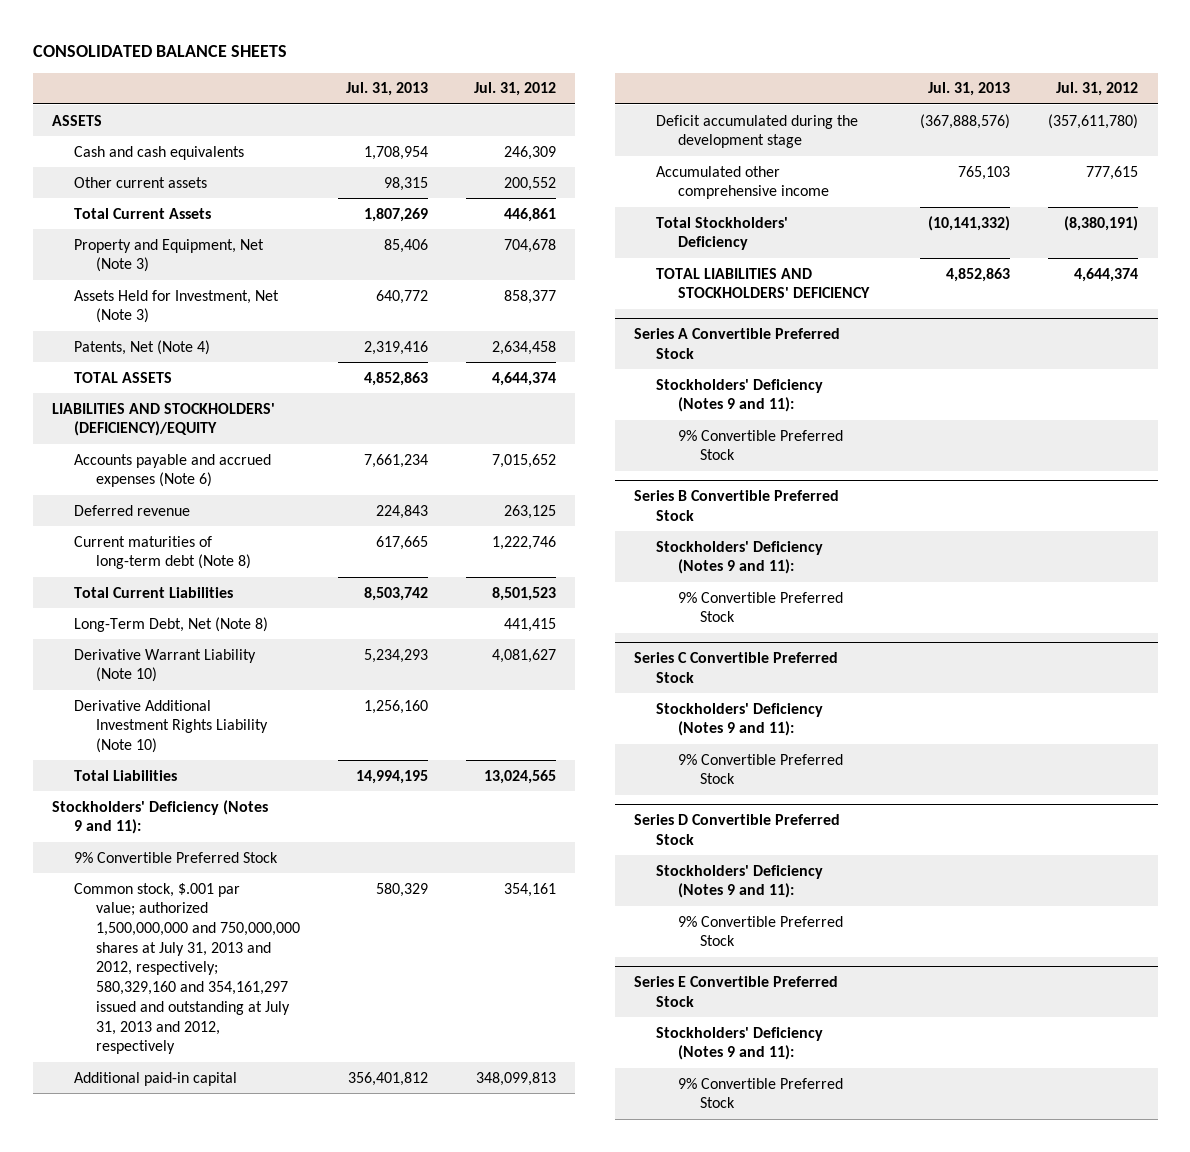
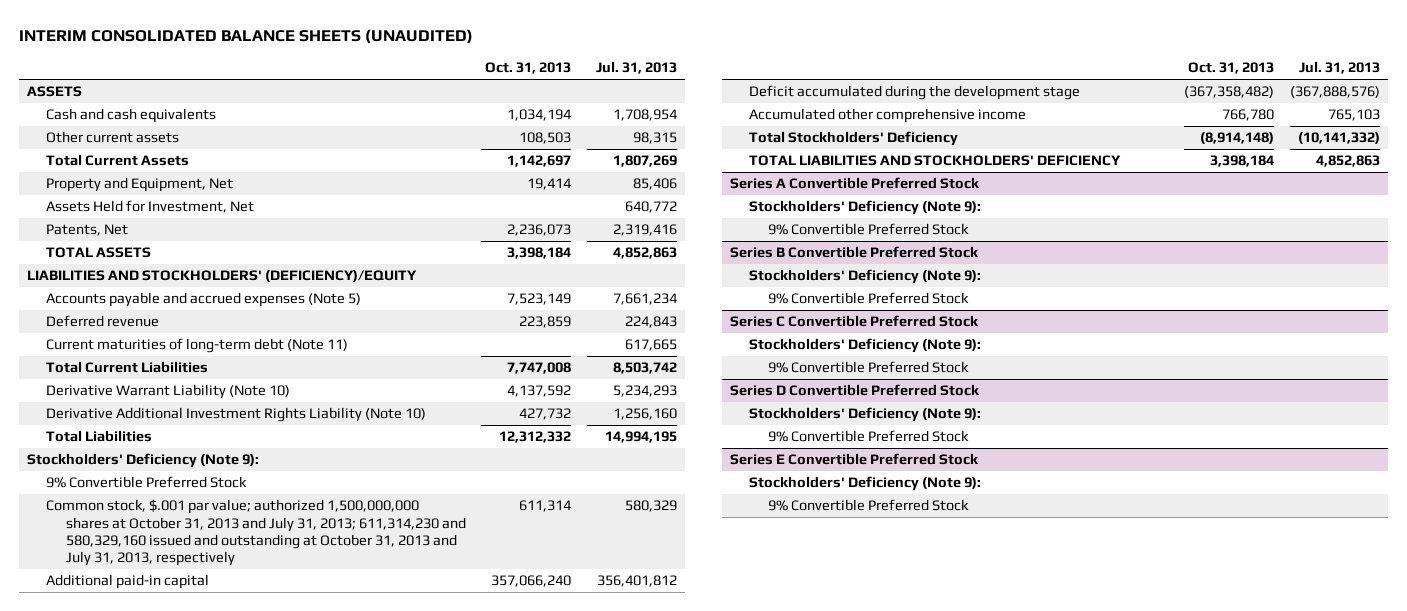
- CONSOLIDATED BALANCE SHEETS
+ INTERIM CONSOLIDATED BALANCE SHEETS (UNAUDITED)
- | Jul. 31, 2013 | Jul. 31, 2012
+ | Oct. 31, 2013 | Jul. 31, 2013
- Property and Equipment, Net (Note 3) | 85,406 | 704,678
- Assets Held for Investment, Net (Note 3) | 640,772 | 858,377
- Patents, Net (Note 4) | 2,319,416 | 2,634,458
+ Property and Equipment, Net | 19,414 | 85,406
+ Assets Held for Investment, Net | | 640,772
+ Patents, Net | 2,236,073 | 2,319,416
- Accounts payable and accrued expenses (Note 6) | 7,661,234 | 7,015,652
+ Accounts payable and accrued expenses (Note 5) | 7,523,149 | 7,661,234
- Current maturities of long-term debt (Note 8) | 617,665 | 1,222,746
+ Current maturities of long-term debt (Note 11) | | 617,665
- Long-Term Debt, Net (Note 8) | | 441,415
- Stockholders' Deficiency (Notes 9 and 11):
+ Stockholders' Deficiency (Note 9):
- Common stock, $.001 par value; authorized 1,500,000,000 and 750,000,000 shares at July 31, 2013 and 2012, respectively; 580,329,160 and 354,161,297 issued and outstanding at July 31, 2013 and 2012, respectively | 580,329 | 354,161
+ Common stock, $.001 par value; authorized 1,500,000,000 shares at October 31, 2013 and July 31, 2013; 611,314,230 and 580,329,160 issued and outstanding at October 31, 2013 and July 31, 2013, respectively | 611,314 | 580,329
@ Series A Convertible Preferred Stock
- Stockholders' Deficiency (Notes 9 and 11):
+ Stockholders' Deficiency (Note 9):
@ Series B Convertible Preferred Stock
- Stockholders' Deficiency (Notes 9 and 11):
+ Stockholders' Deficiency (Note 9):
@ Series C Convertible Preferred Stock
- Stockholders' Deficiency (Notes 9 and 11):
+ Stockholders' Deficiency (Note 9):
@ Series D Convertible Preferred Stock
- Stockholders' Deficiency (Notes 9 and 11):
+ Stockholders' Deficiency (Note 9):
@ Series E Convertible Preferred Stock
- Stockholders' Deficiency (Notes 9 and 11):
+ Stockholders' Deficiency (Note 9):

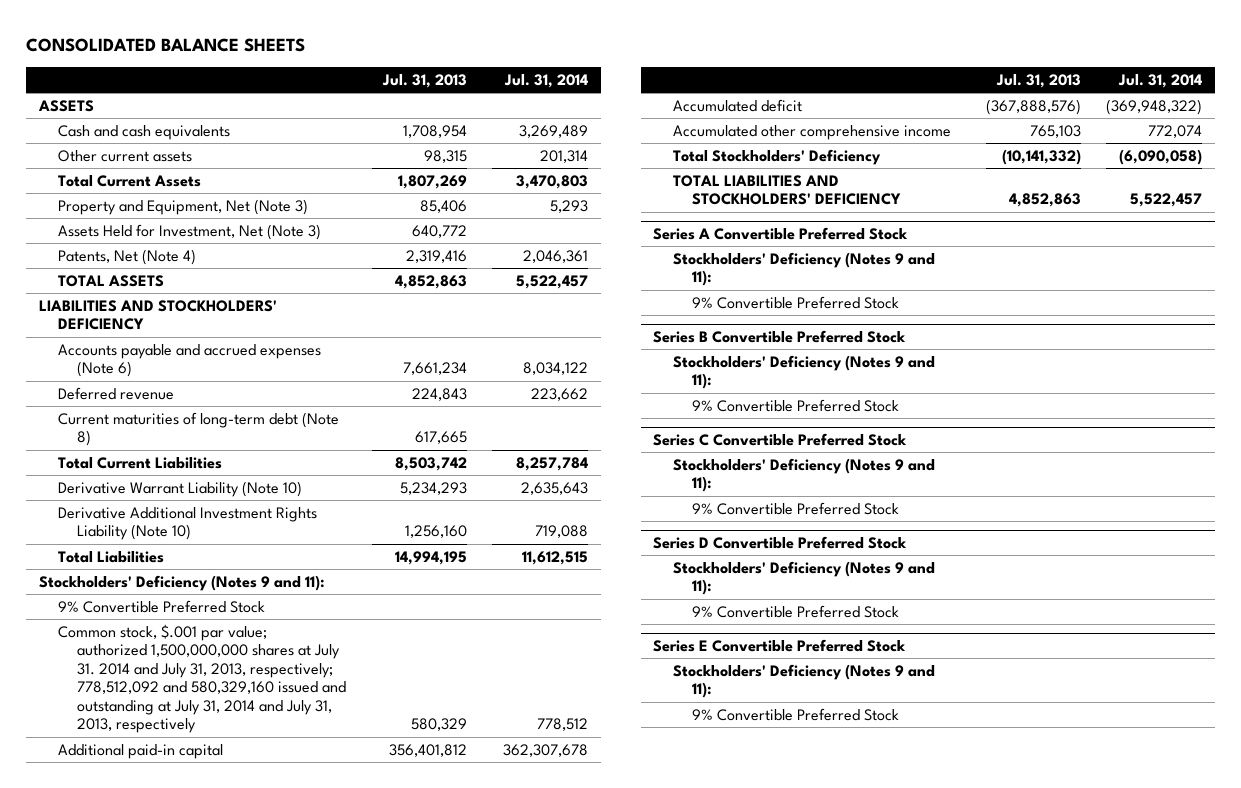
- INTERIM CONSOLIDATED BALANCE SHEETS (UNAUDITED)
+ CONSOLIDATED BALANCE SHEETS
- | Oct. 31, 2013 | Jul. 31, 2013
+ | Jul. 31, 2013 | Jul. 31, 2014
- Property and Equipment, Net | 19,414 | 85,406
- Assets Held for Investment, Net | | 640,772
- Patents, Net | 2,236,073 | 2,319,416
+ Property and Equipment, Net (Note 3) | 85,406 | 5,293
+ Assets Held for Investment, Net (Note 3) | 640,772 |
+ Patents, Net (Note 4) | 2,319,416 | 2,046,361
- LIABILITIES AND STOCKHOLDERS' (DEFICIENCY)/EQUITY
- Accounts payable and accrued expenses (Note 5) | 7,523,149 | 7,661,234
+ LIABILITIES AND STOCKHOLDERS' DEFICIENCY
+ Accounts payable and accrued expenses (Note 6) | 7,661,234 | 8,034,122
- Current maturities of long-term debt (Note 11) | | 617,665
+ Current maturities of long-term debt (Note 8) | 617,665 |
- Stockholders' Deficiency (Note 9):
+ Stockholders' Deficiency (Notes 9 and 11):
- Common stock, $.001 par value; authorized 1,500,000,000 shares at October 31, 2013 and July 31, 2013; 611,314,230 and 580,329,160 issued and outstanding at October 31, 2013 and July 31, 2013, respectively | 611,314 | 580,329
+ Common stock, $.001 par value; authorized 1,500,000,000 shares at July 31. 2014 and July 31, 2013, respectively; 778,512,092 and 580,329,160 issued and outstanding at July 31, 2014 and July 31, 2013, respectively | 580,329 | 778,512
- Deficit accumulated during the development stage | (367,358,482) | (367,888,576)
+ Accumulated deficit | (367,888,576) | (369,948,322)
@ Series A Convertible Preferred Stock
- Stockholders' Deficiency (Note 9):
+ Stockholders' Deficiency (Notes 9 and 11):
@ Series B Convertible Preferred Stock
- Stockholders' Deficiency (Note 9):
+ Stockholders' Deficiency (Notes 9 and 11):
@ Series C Convertible Preferred Stock
- Stockholders' Deficiency (Note 9):
+ Stockholders' Deficiency (Notes 9 and 11):
@ Series D Convertible Preferred Stock
- Stockholders' Deficiency (Note 9):
+ Stockholders' Deficiency (Notes 9 and 11):
@ Series E Convertible Preferred Stock
- Stockholders' Deficiency (Note 9):
+ Stockholders' Deficiency (Notes 9 and 11):

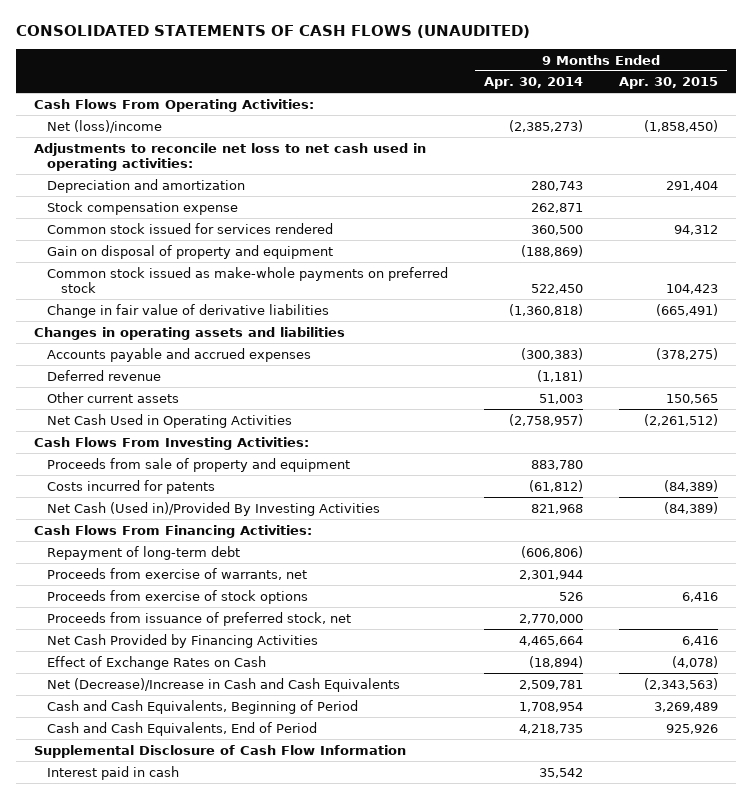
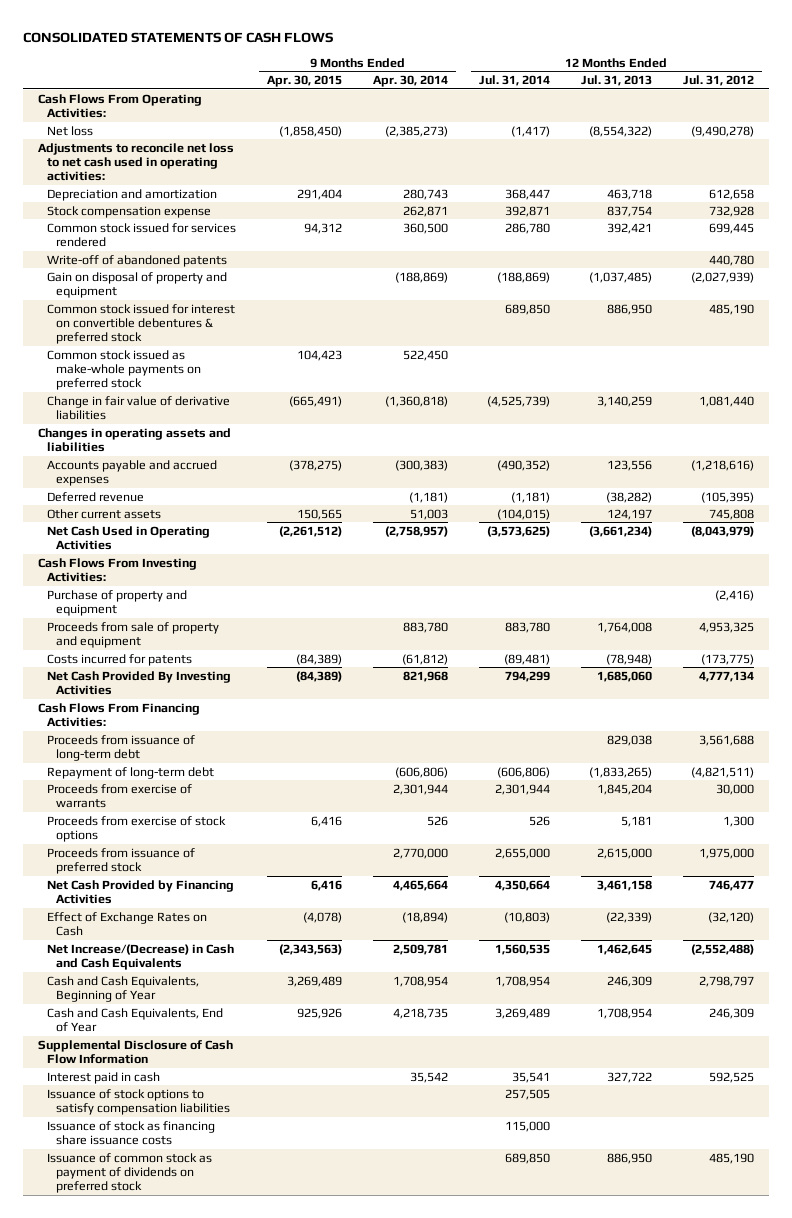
- CONSOLIDATED STATEMENTS OF CASH FLOWS (UNAUDITED)
+ CONSOLIDATED STATEMENTS OF CASH FLOWS
- | 9 Months Ended Apr. 30, 2014 | 9 Months Ended Apr. 30, 2015
+ | 9 Months Ended Apr. 30, 2015 | 9 Months Ended Apr. 30, 2014 | 12 Months Ended Jul. 31, 2014 | 12 Months Ended Jul. 31, 2013 | 12 Months Ended Jul. 31, 2012
- Net (loss)/income | (2,385,273) | (1,858,450)
+ Net loss | (1,858,450) | (2,385,273) | (1,417) | (8,554,322) | (9,490,278)
+ Write-off of abandoned patents | | | | | 440,780
+ Common stock issued for interest on convertible debentures & preferred stock | | | 689,850 | 886,950 | 485,190
+ Purchase of property and equipment | | | | | (2,416)
- Net Cash (Used in)/Provided By Investing Activities | 821,968 | (84,389)
+ Net Cash Provided By Investing Activities | (84,389) | 821,968 | 794,299 | 1,685,060 | 4,777,134
+ Proceeds from issuance of long-term debt | | | | 829,038 | 3,561,688
- Proceeds from exercise of warrants, net | 2,301,944 |
+ Proceeds from exercise of warrants | | 2,301,944 | 2,301,944 | 1,845,204 | 30,000
- Proceeds from issuance of preferred stock, net | 2,770,000 |
+ Proceeds from issuance of preferred stock | | 2,770,000 | 2,655,000 | 2,615,000 | 1,975,000
- Net (Decrease)/Increase in Cash and Cash Equivalents | 2,509,781 | (2,343,563)
- Cash and Cash Equivalents, Beginning of Period | 1,708,954 | 3,269,489
- Cash and Cash Equivalents, End of Period | 4,218,735 | 925,926
+ Net Increase/(Decrease) in Cash and Cash Equivalents | (2,343,563) | 2,509,781 | 1,560,535 | 1,462,645 | (2,552,488)
+ Cash and Cash Equivalents, Beginning of Year | 3,269,489 | 1,708,954 | 1,708,954 | 246,309 | 2,798,797
+ Cash and Cash Equivalents, End of Year | 925,926 | 4,218,735 | 3,269,489 | 1,708,954 | 246,309
+ Issuance of stock options to satisfy compensation liabilities | | | 257,505 | |
+ Issuance of stock as financing share issuance costs | | | 115,000 | |
+ Issuance of common stock as payment of dividends on preferred stock | | | 689,850 | 886,950 | 485,190

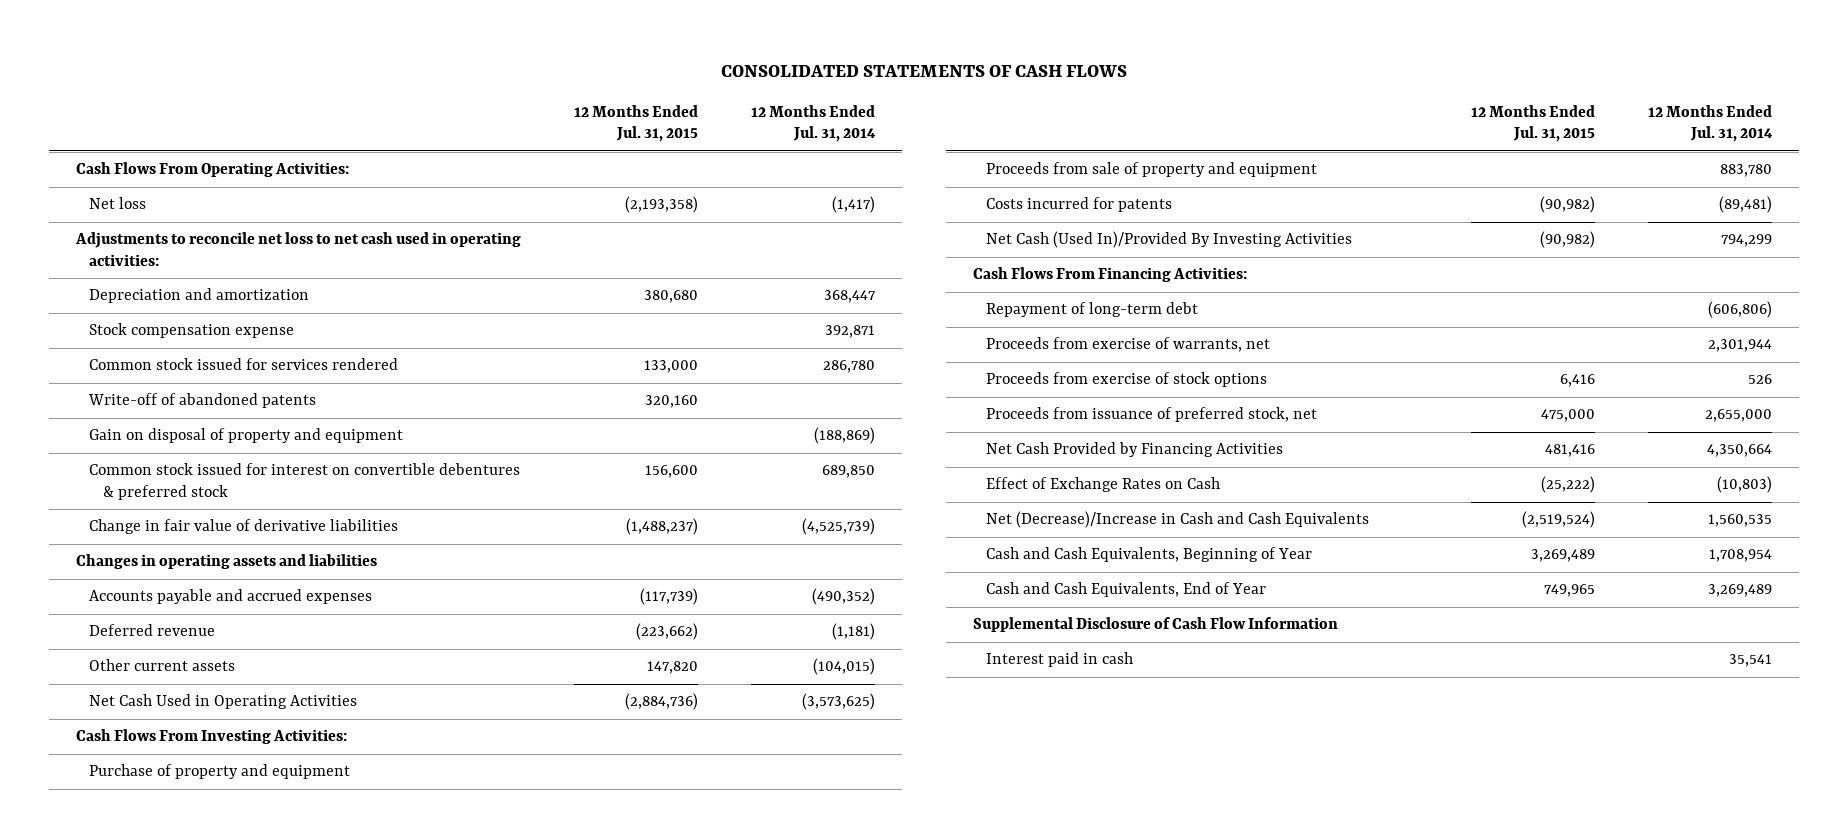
- | 9 Months Ended Apr. 30, 2015 | 9 Months Ended Apr. 30, 2014 | 12 Months Ended Jul. 31, 2014 | 12 Months Ended Jul. 31, 2013 | 12 Months Ended Jul. 31, 2012
+ | 12 Months Ended Jul. 31, 2015 | 12 Months Ended Jul. 31, 2014
- Common stock issued as make-whole payments on preferred stock | 104,423 | 522,450 | | |
- Net Cash Provided By Investing Activities | (84,389) | 821,968 | 794,299 | 1,685,060 | 4,777,134
+ Net Cash (Used In)/Provided By Investing Activities | (90,982) | 794,299
- Proceeds from issuance of long-term debt | | | | 829,038 | 3,561,688
- Proceeds from exercise of warrants | | 2,301,944 | 2,301,944 | 1,845,204 | 30,000
+ Proceeds from exercise of warrants, net | | 2,301,944
- Proceeds from issuance of preferred stock | | 2,770,000 | 2,655,000 | 2,615,000 | 1,975,000
+ Proceeds from issuance of preferred stock, net | 475,000 | 2,655,000
- Net Increase/(Decrease) in Cash and Cash Equivalents | (2,343,563) | 2,509,781 | 1,560,535 | 1,462,645 | (2,552,488)
+ Net (Decrease)/Increase in Cash and Cash Equivalents | (2,519,524) | 1,560,535
- Issuance of stock options to satisfy compensation liabilities | | | 257,505 | |
- Issuance of stock as financing share issuance costs | | | 115,000 | |
- Issuance of common stock as payment of dividends on preferred stock | | | 689,850 | 886,950 | 485,190

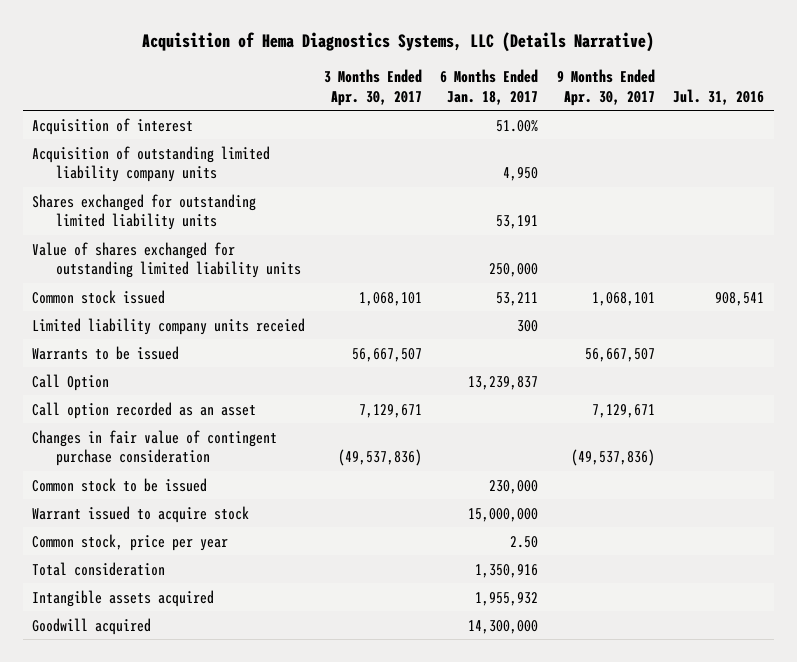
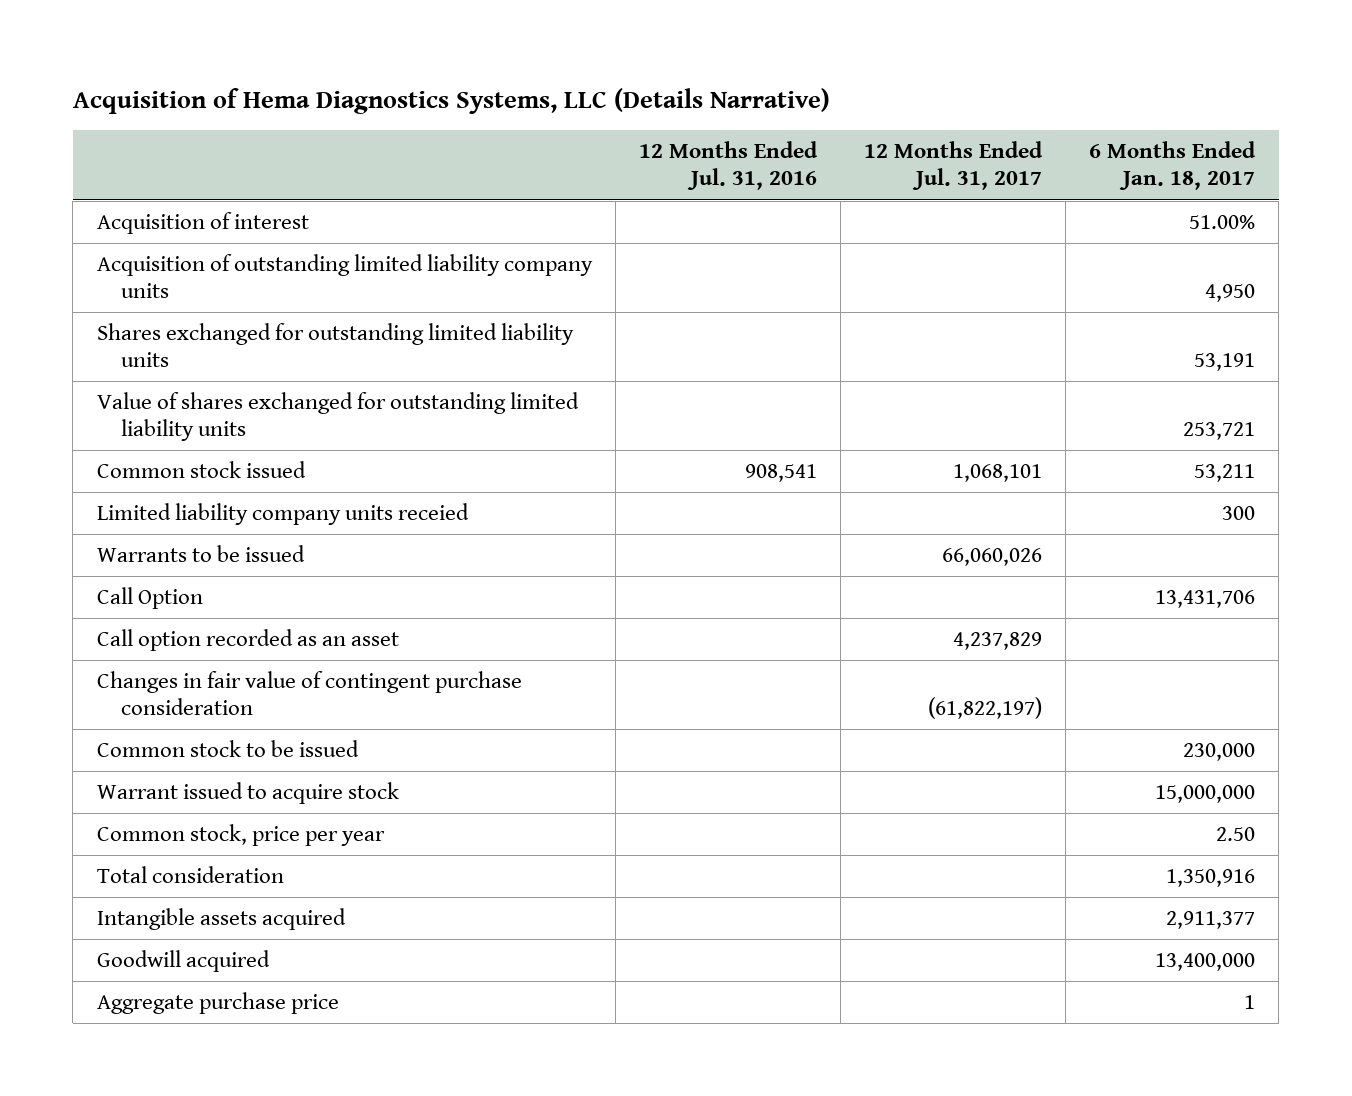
- | 3 Months Ended Apr. 30, 2017 | 6 Months Ended Jan. 18, 2017 | 9 Months Ended Apr. 30, 2017 | Jul. 31, 2016
+ | 12 Months Ended Jul. 31, 2016 | 12 Months Ended Jul. 31, 2017 | 6 Months Ended Jan. 18, 2017
- Value of shares exchanged for outstanding limited liability units | | 250,000 | |
+ Value of shares exchanged for outstanding limited liability units | | | 253,721
- Call Option | | 13,239,837 | |
+ Call Option | | | 13,431,706
- Intangible assets acquired | | 1,955,932 | |
- Goodwill acquired | | 14,300,000 | |
+ Intangible assets acquired | | | 2,911,377
+ Goodwill acquired | | | 13,400,000
+ Aggregate purchase price | | | 1

